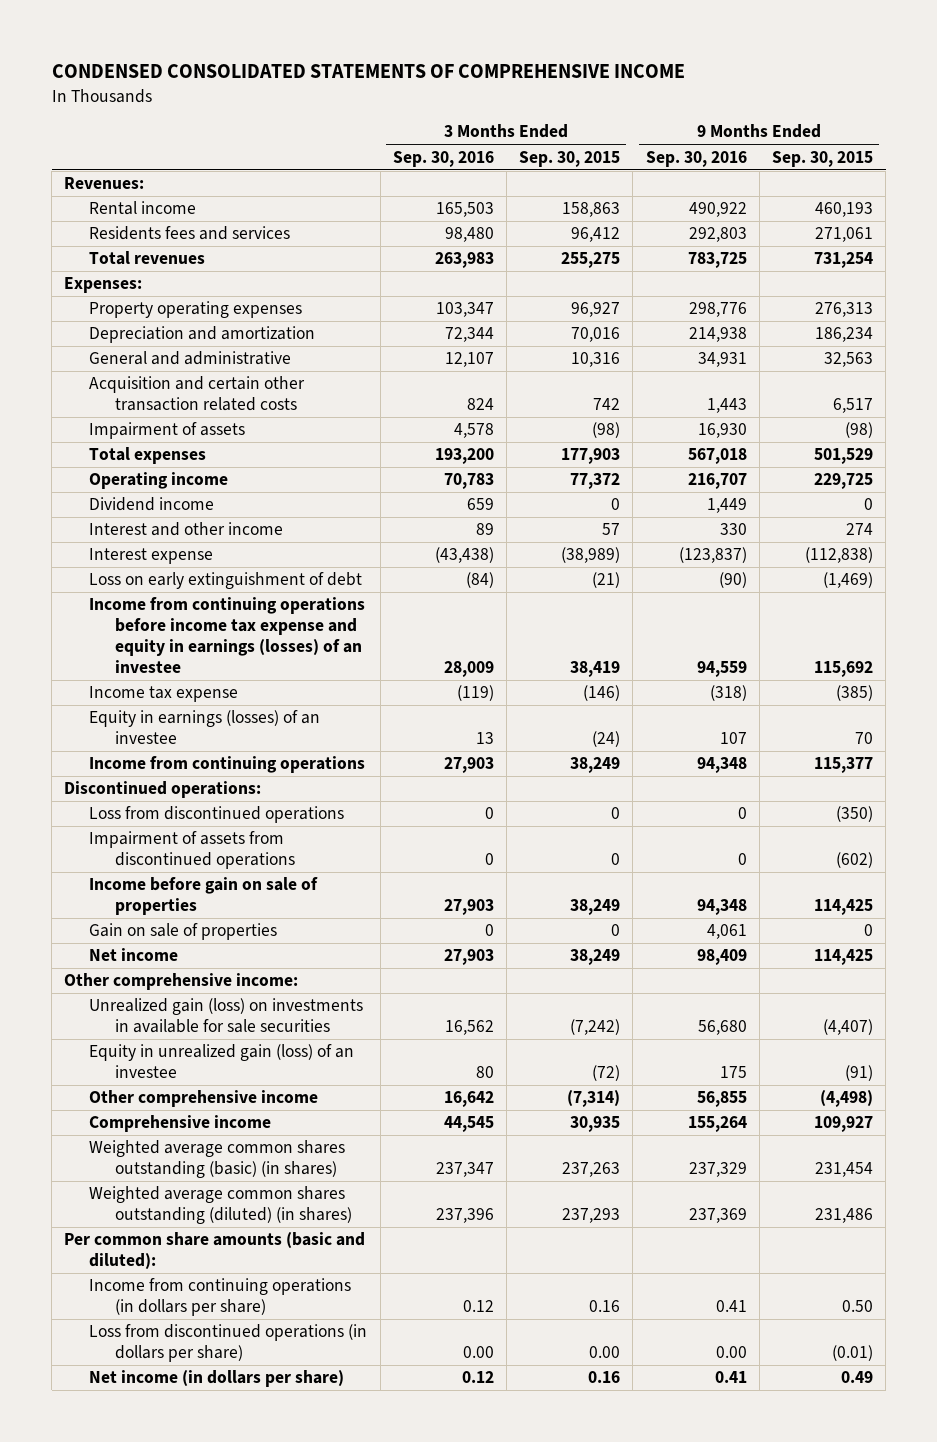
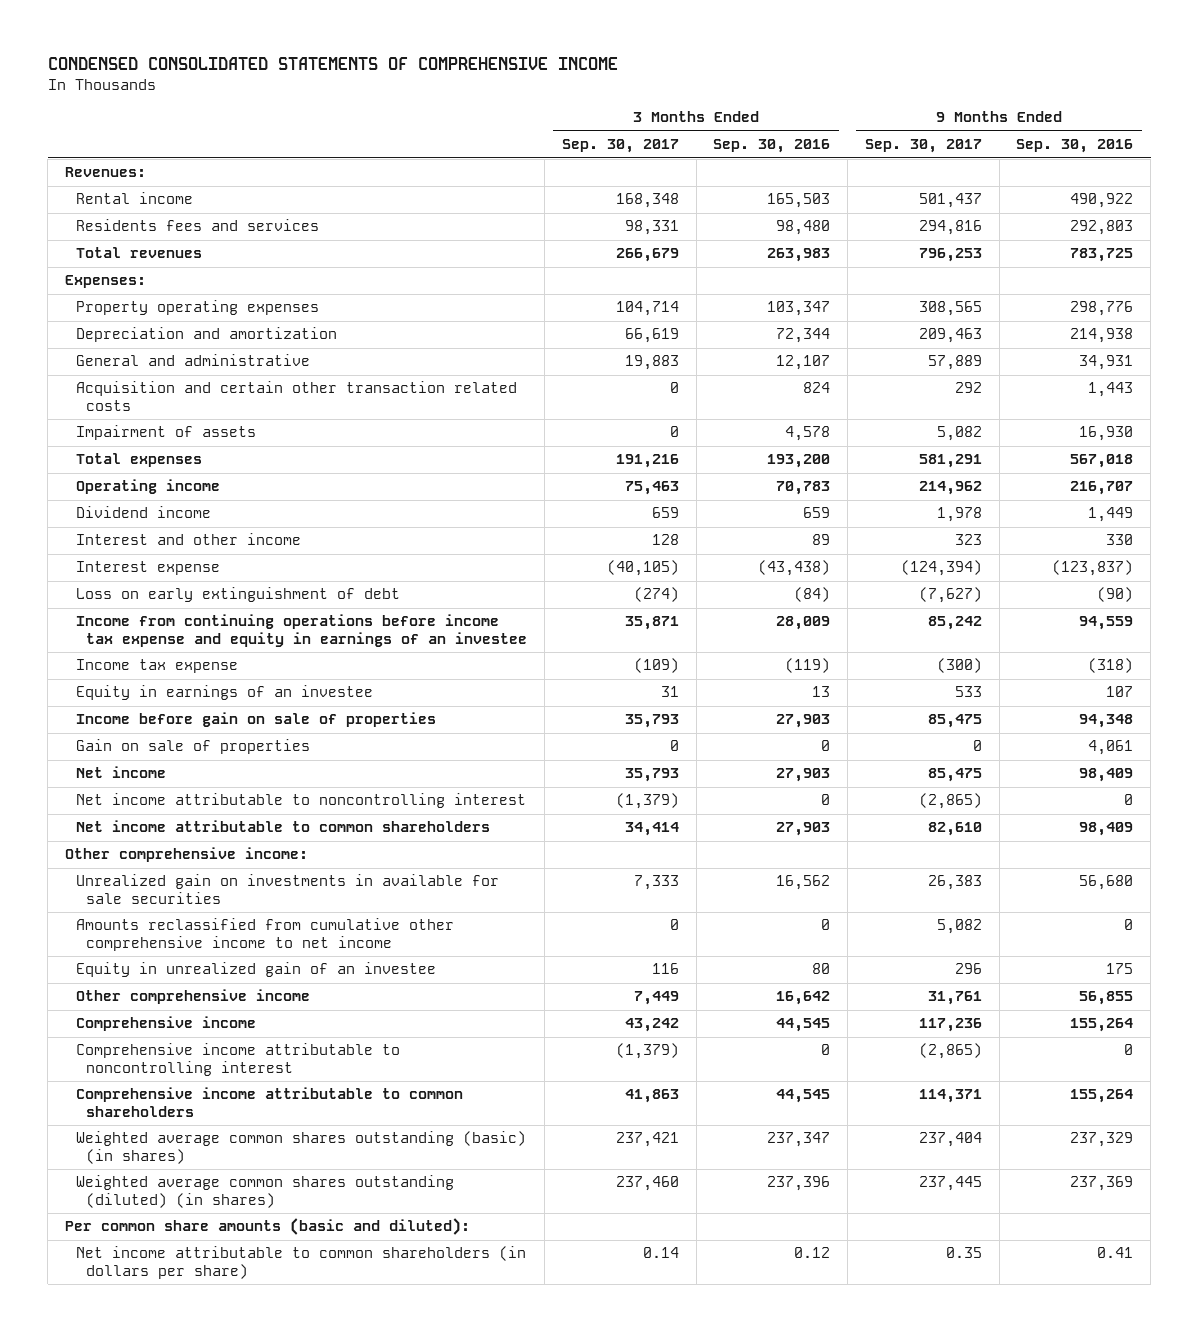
- | 3 Months Ended Sep. 30, 2016 | 3 Months Ended Sep. 30, 2015 | 9 Months Ended Sep. 30, 2016 | 9 Months Ended Sep. 30, 2015
+ | 3 Months Ended Sep. 30, 2017 | 3 Months Ended Sep. 30, 2016 | 9 Months Ended Sep. 30, 2017 | 9 Months Ended Sep. 30, 2016
- Income from continuing operations before income tax expense and equity in earnings (losses) of an investee | 28,009 | 38,419 | 94,559 | 115,692
+ Income from continuing operations before income tax expense and equity in earnings of an investee | 35,871 | 28,009 | 85,242 | 94,559
- Equity in earnings (losses) of an investee | 13 | (24) | 107 | 70
- Income from continuing operations | 27,903 | 38,249 | 94,348 | 115,377
- Discontinued operations:
- Loss from discontinued operations | 0 | 0 | 0 | (350)
- Impairment of assets from discontinued operations | 0 | 0 | 0 | (602)
+ Equity in earnings of an investee | 31 | 13 | 533 | 107
+ Net income attributable to noncontrolling interest | (1,379) | 0 | (2,865) | 0
+ Net income attributable to common shareholders | 34,414 | 27,903 | 82,610 | 98,409
- Unrealized gain (loss) on investments in available for sale securities | 16,562 | (7,242) | 56,680 | (4,407)
- Equity in unrealized gain (loss) of an investee | 80 | (72) | 175 | (91)
+ Unrealized gain on investments in available for sale securities | 7,333 | 16,562 | 26,383 | 56,680
+ Amounts reclassified from cumulative other comprehensive income to net income | 0 | 0 | 5,082 | 0
+ Equity in unrealized gain of an investee | 116 | 80 | 296 | 175
+ Comprehensive income attributable to noncontrolling interest | (1,379) | 0 | (2,865) | 0
+ Comprehensive income attributable to common shareholders | 41,863 | 44,545 | 114,371 | 155,264
- Income from continuing operations (in dollars per share) | 0.12 | 0.16 | 0.41 | 0.50
- Loss from discontinued operations (in dollars per share) | 0.00 | 0.00 | 0.00 | (0.01)
- Net income (in dollars per share) | 0.12 | 0.16 | 0.41 | 0.49
+ Net income attributable to common shareholders (in dollars per share) | 0.14 | 0.12 | 0.35 | 0.41

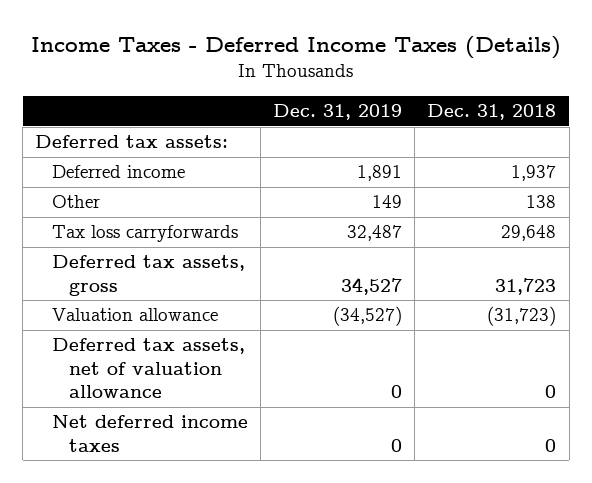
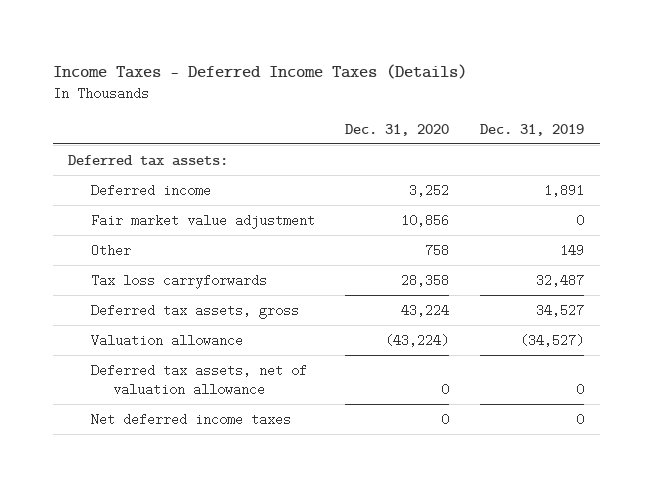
- | Dec. 31, 2019 | Dec. 31, 2018
+ | Dec. 31, 2020 | Dec. 31, 2019
+ Fair market value adjustment | 10,856 | 0

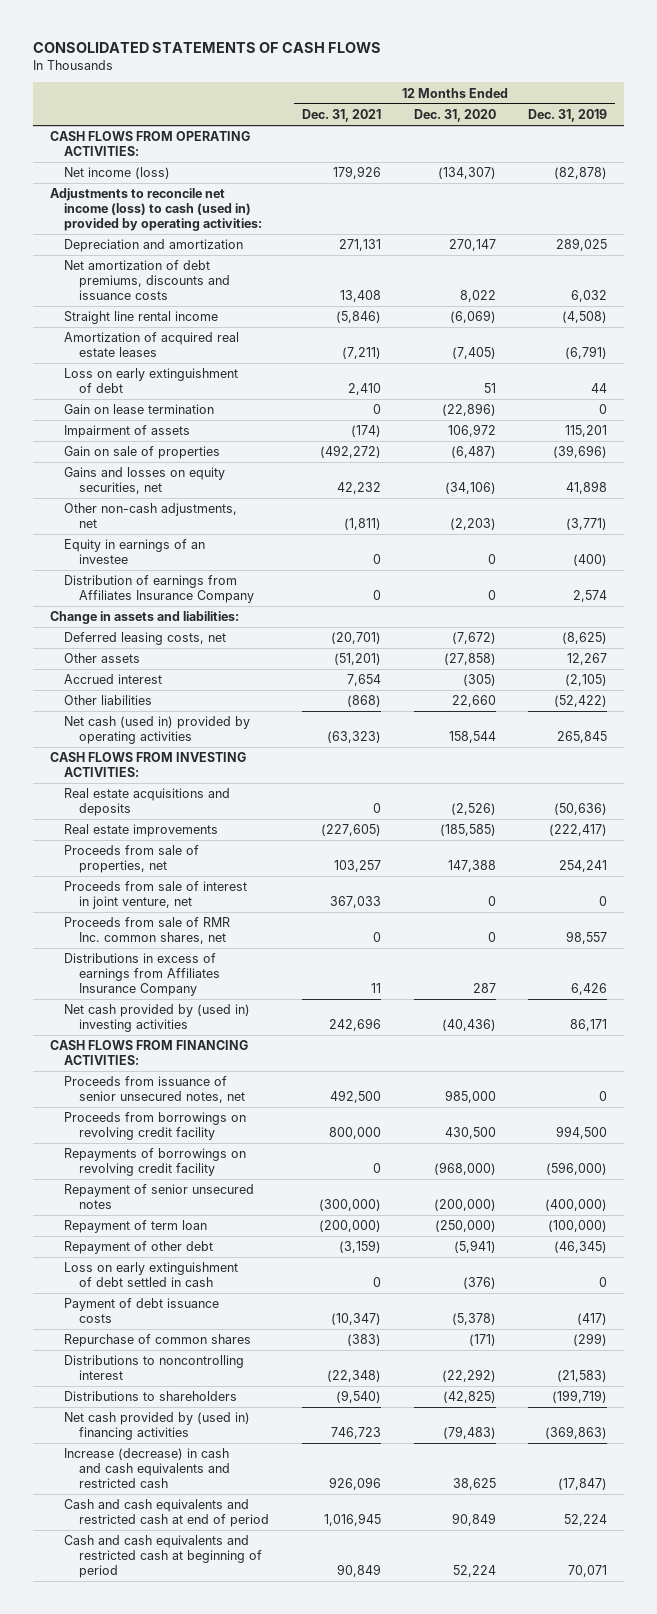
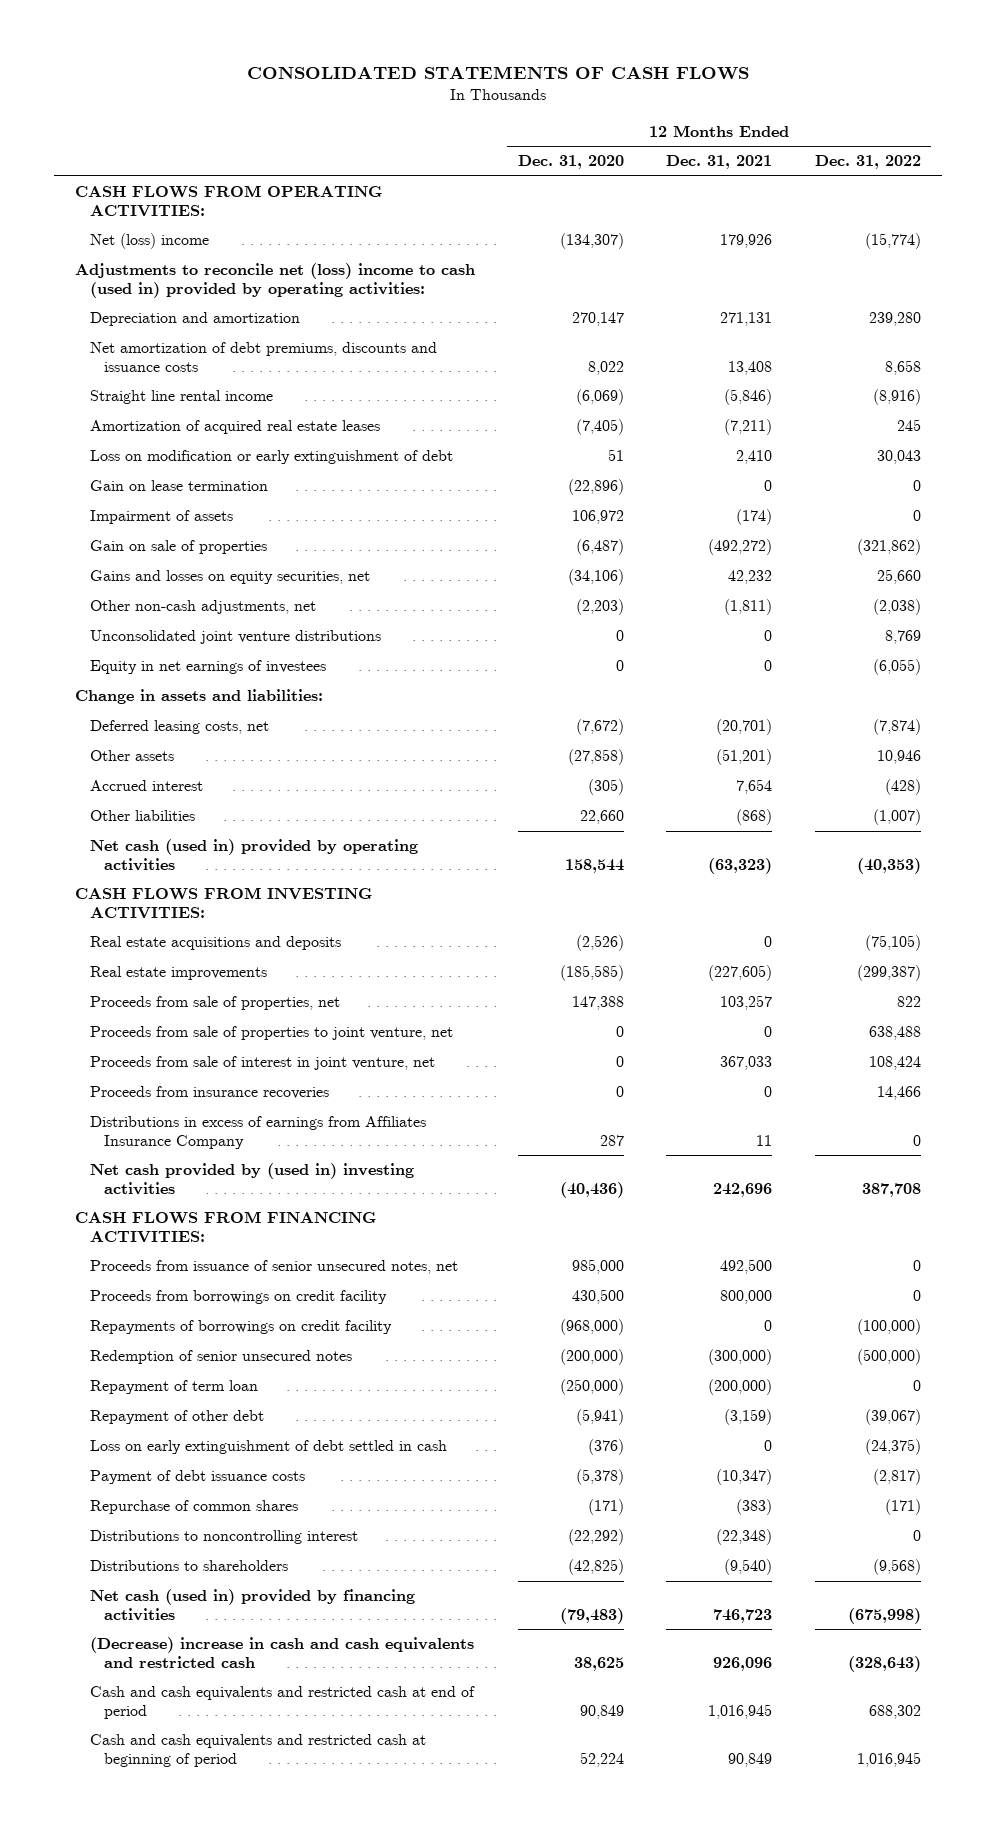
- | 12 Months Ended Dec. 31, 2021 | 12 Months Ended Dec. 31, 2020 | 12 Months Ended Dec. 31, 2019
+ | 12 Months Ended Dec. 31, 2020 | 12 Months Ended Dec. 31, 2021 | 12 Months Ended Dec. 31, 2022
- Net income (loss) | 179,926 | (134,307) | (82,878)
- Adjustments to reconcile net income (loss) to cash (used in) provided by operating activities:
+ Net (loss) income | (134,307) | 179,926 | (15,774)
+ Adjustments to reconcile net (loss) income to cash (used in) provided by operating activities:
- Loss on early extinguishment of debt | 2,410 | 51 | 44
+ Loss on modification or early extinguishment of debt | 51 | 2,410 | 30,043
- Equity in earnings of an investee | 0 | 0 | (400)
- Distribution of earnings from Affiliates Insurance Company | 0 | 0 | 2,574
+ Unconsolidated joint venture distributions | 0 | 0 | 8,769
+ Equity in net earnings of investees | 0 | 0 | (6,055)
+ Proceeds from sale of properties to joint venture, net | 0 | 0 | 638,488
- Proceeds from sale of RMR Inc. common shares, net | 0 | 0 | 98,557
+ Proceeds from insurance recoveries | 0 | 0 | 14,466
- Proceeds from borrowings on revolving credit facility | 800,000 | 430,500 | 994,500
- Repayments of borrowings on revolving credit facility | 0 | (968,000) | (596,000)
- Repayment of senior unsecured notes | (300,000) | (200,000) | (400,000)
+ Proceeds from borrowings on credit facility | 430,500 | 800,000 | 0
+ Repayments of borrowings on credit facility | (968,000) | 0 | (100,000)
+ Redemption of senior unsecured notes | (200,000) | (300,000) | (500,000)
- Net cash provided by (used in) financing activities | 746,723 | (79,483) | (369,863)
- Increase (decrease) in cash and cash equivalents and restricted cash | 926,096 | 38,625 | (17,847)
+ Net cash (used in) provided by financing activities | (79,483) | 746,723 | (675,998)
+ (Decrease) increase in cash and cash equivalents and restricted cash | 38,625 | 926,096 | (328,643)

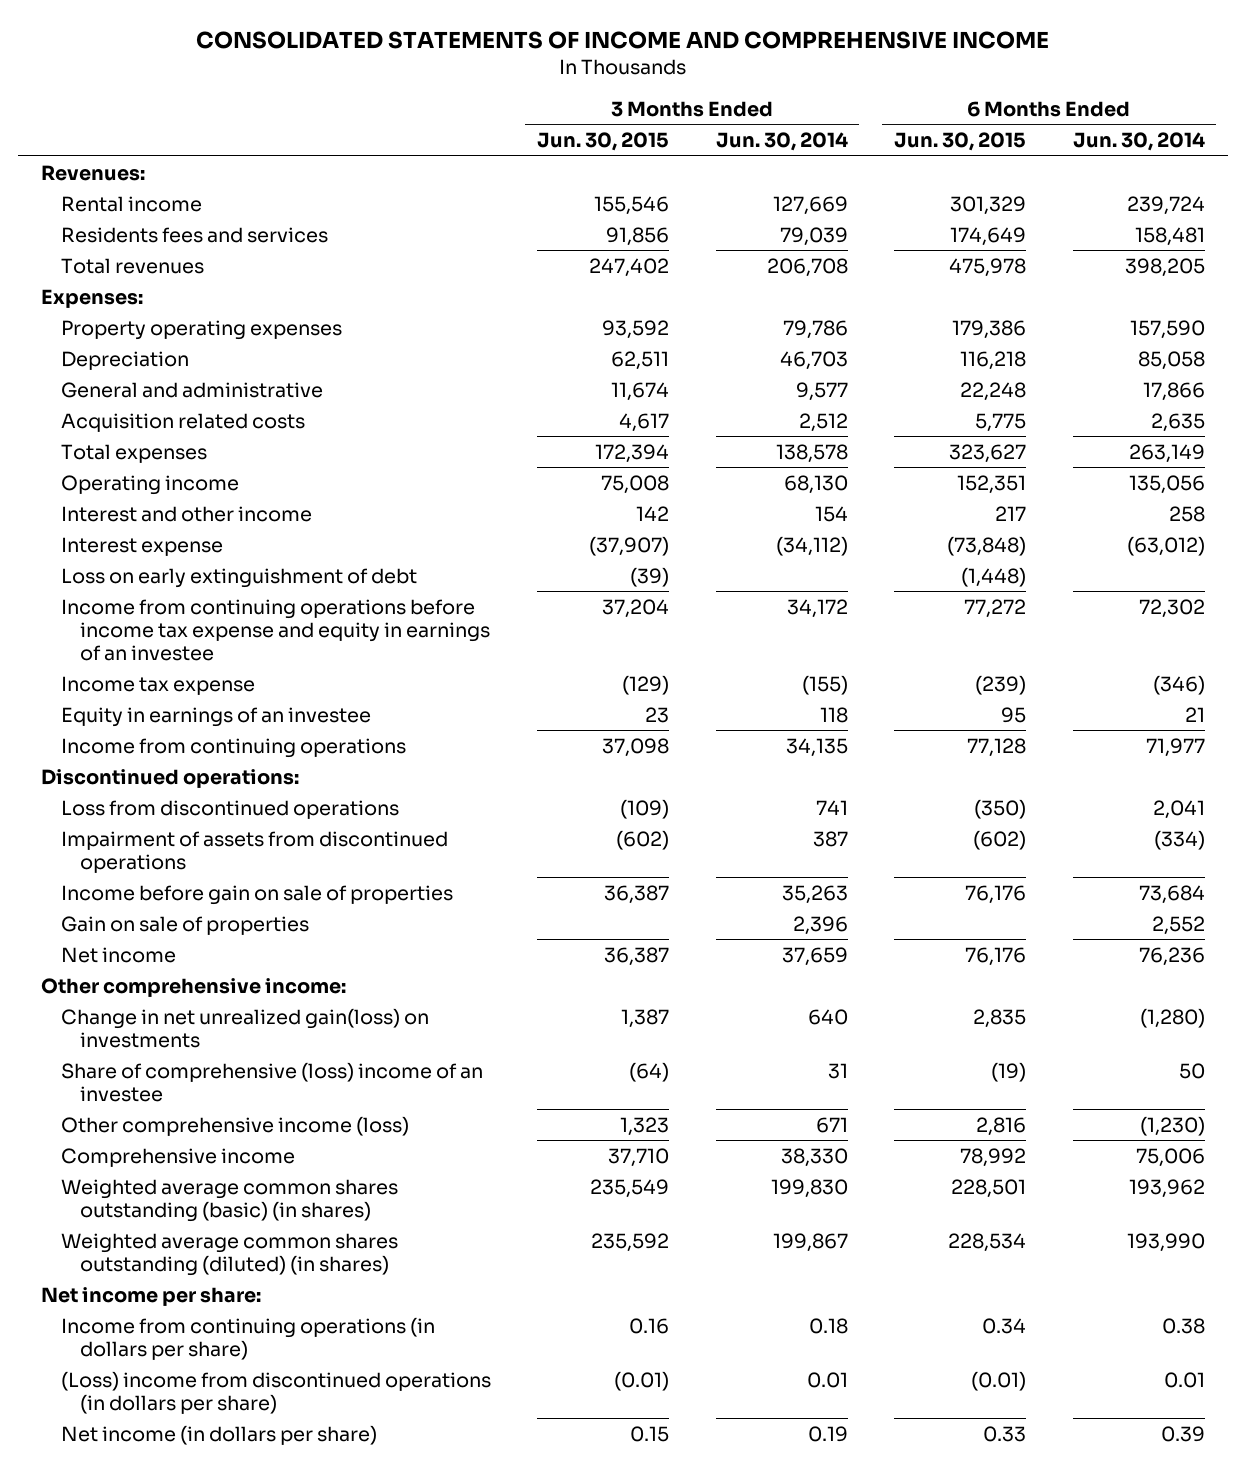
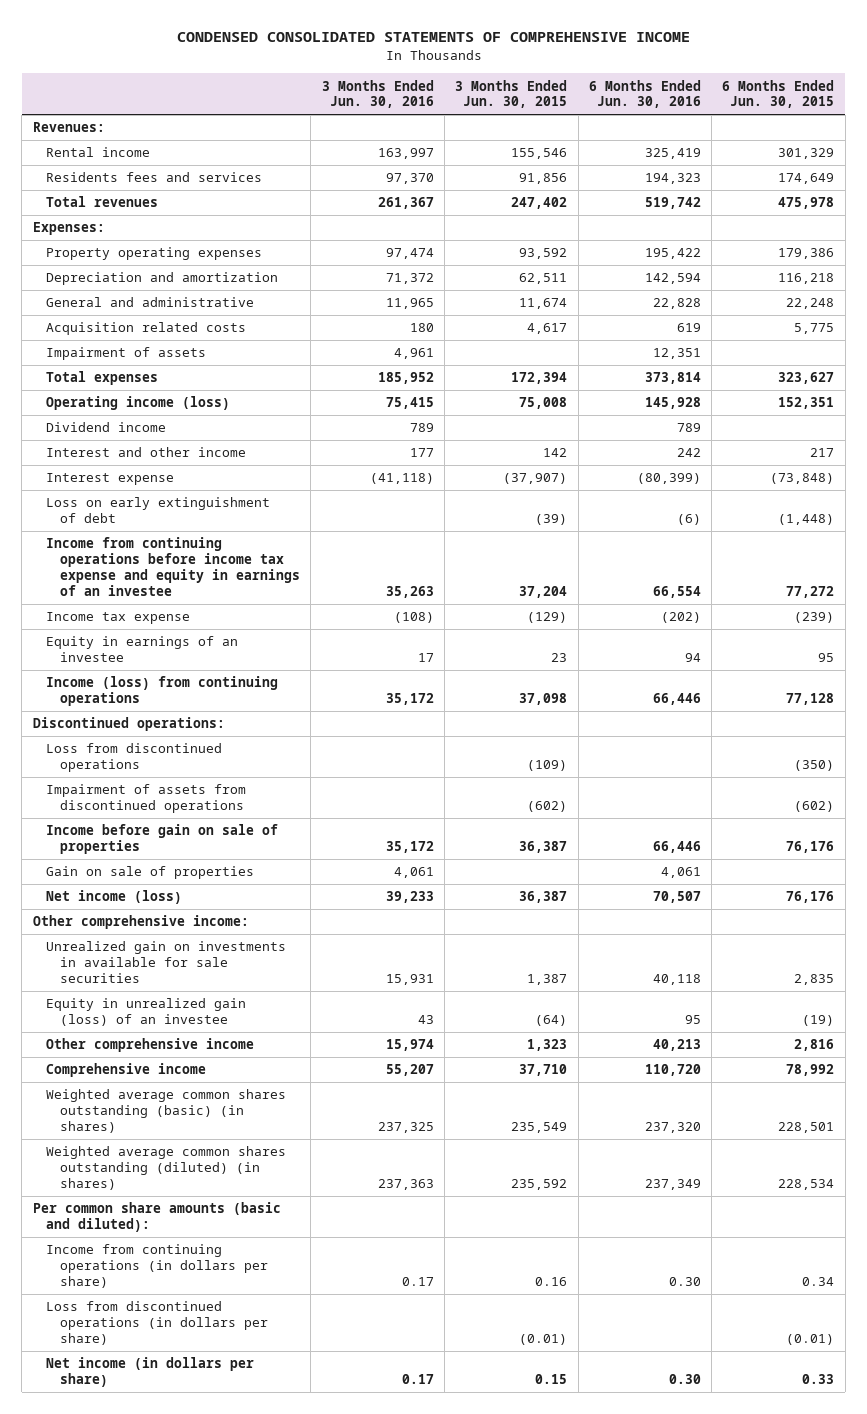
- CONSOLIDATED STATEMENTS OF INCOME AND COMPREHENSIVE INCOME
+ CONDENSED CONSOLIDATED STATEMENTS OF COMPREHENSIVE INCOME
- | 3 Months Ended Jun. 30, 2015 | 3 Months Ended Jun. 30, 2014 | 6 Months Ended Jun. 30, 2015 | 6 Months Ended Jun. 30, 2014
+ | 3 Months Ended Jun. 30, 2016 | 3 Months Ended Jun. 30, 2015 | 6 Months Ended Jun. 30, 2016 | 6 Months Ended Jun. 30, 2015
- Depreciation | 62,511 | 46,703 | 116,218 | 85,058
+ Depreciation and amortization | 71,372 | 62,511 | 142,594 | 116,218
+ Impairment of assets | 4,961 | | 12,351 |
- Operating income | 75,008 | 68,130 | 152,351 | 135,056
+ Operating income (loss) | 75,415 | 75,008 | 145,928 | 152,351
+ Dividend income | 789 | | 789 |
- Income from continuing operations | 37,098 | 34,135 | 77,128 | 71,977
+ Income (loss) from continuing operations | 35,172 | 37,098 | 66,446 | 77,128
- Net income | 36,387 | 37,659 | 76,176 | 76,236
+ Net income (loss) | 39,233 | 36,387 | 70,507 | 76,176
- Change in net unrealized gain(loss) on investments | 1,387 | 640 | 2,835 | (1,280)
- Share of comprehensive (loss) income of an investee | (64) | 31 | (19) | 50
- Other comprehensive income (loss) | 1,323 | 671 | 2,816 | (1,230)
+ Unrealized gain on investments in available for sale securities | 15,931 | 1,387 | 40,118 | 2,835
+ Equity in unrealized gain (loss) of an investee | 43 | (64) | 95 | (19)
+ Other comprehensive income | 15,974 | 1,323 | 40,213 | 2,816
- Net income per share:
+ Per common share amounts (basic and diluted):
- (Loss) income from discontinued operations (in dollars per share) | (0.01) | 0.01 | (0.01) | 0.01
+ Loss from discontinued operations (in dollars per share) | | (0.01) | | (0.01)

